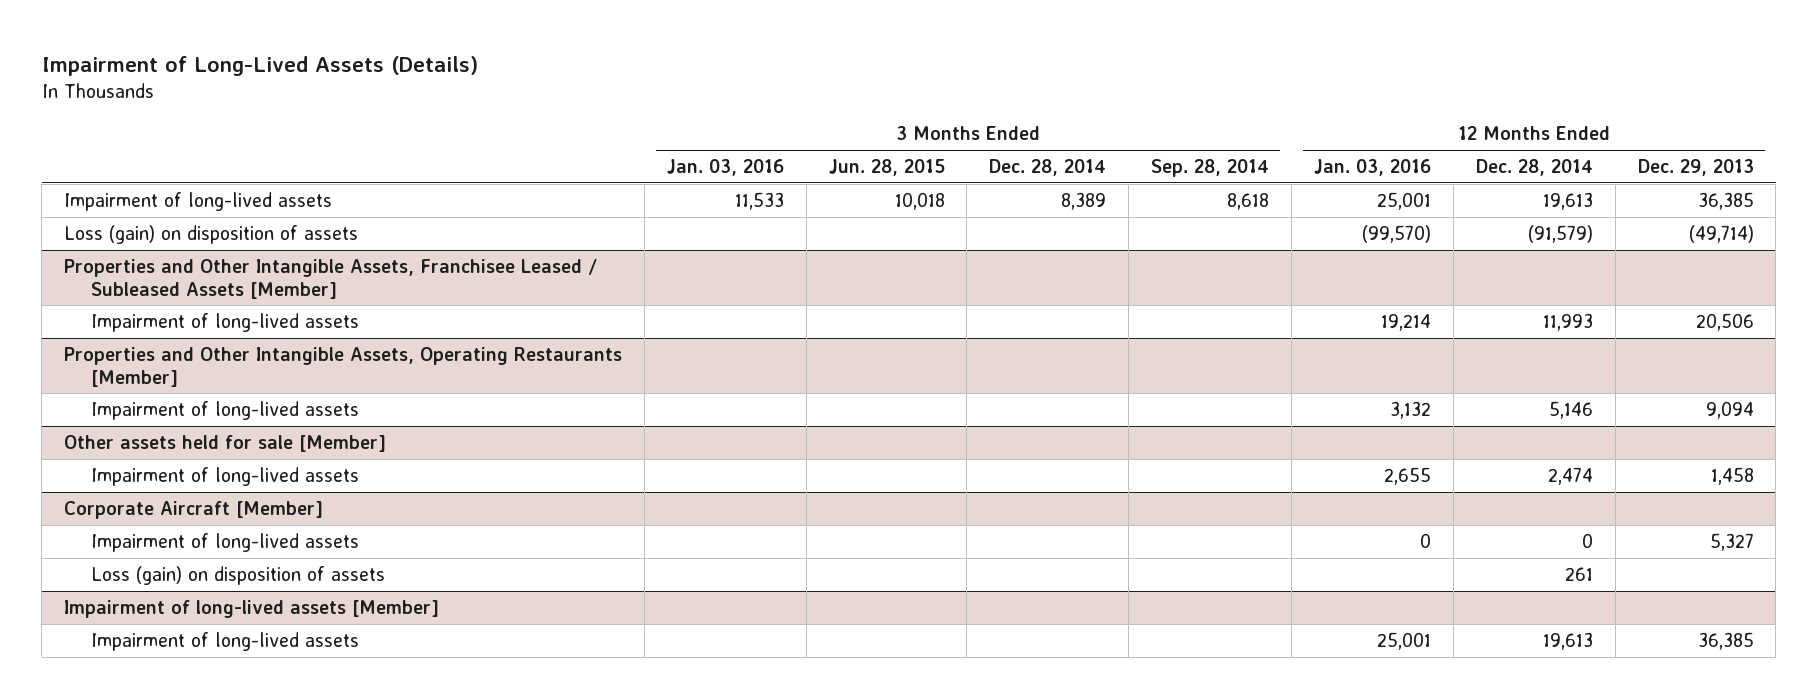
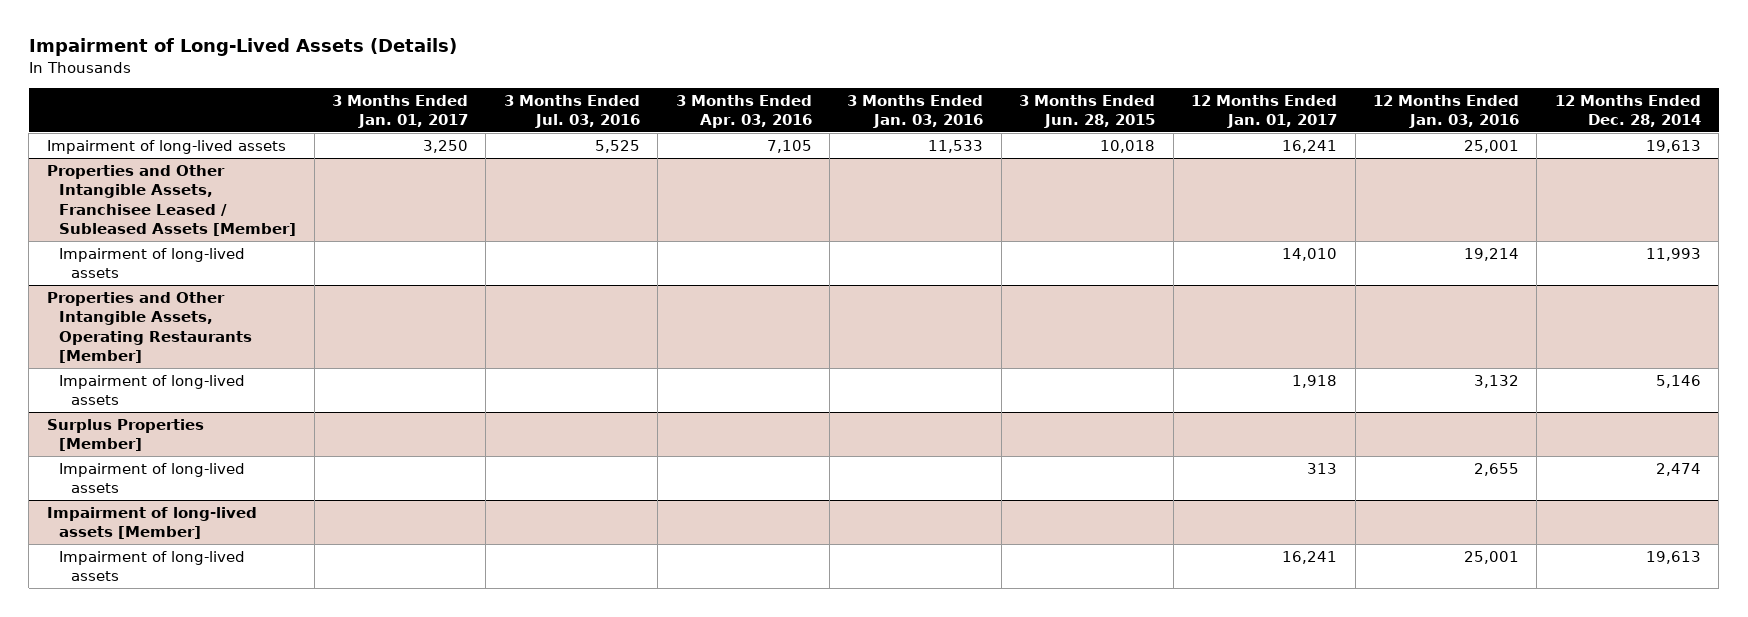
- | 3 Months Ended Jan. 03, 2016 | 3 Months Ended Jun. 28, 2015 | 3 Months Ended Dec. 28, 2014 | 3 Months Ended Sep. 28, 2014 | 12 Months Ended Jan. 03, 2016 | 12 Months Ended Dec. 28, 2014 | 12 Months Ended Dec. 29, 2013
+ | 3 Months Ended Jan. 01, 2017 | 3 Months Ended Jul. 03, 2016 | 3 Months Ended Apr. 03, 2016 | 3 Months Ended Jan. 03, 2016 | 3 Months Ended Jun. 28, 2015 | 12 Months Ended Jan. 01, 2017 | 12 Months Ended Jan. 03, 2016 | 12 Months Ended Dec. 28, 2014
- Loss (gain) on disposition of assets | | | | | (99,570) | (91,579) | (49,714)
- Other assets held for sale [Member]
+ Surplus Properties [Member]
- Corporate Aircraft [Member]
- Impairment of long-lived assets | | | | | 0 | 0 | 5,327
- Loss (gain) on disposition of assets | | | | | | 261 |

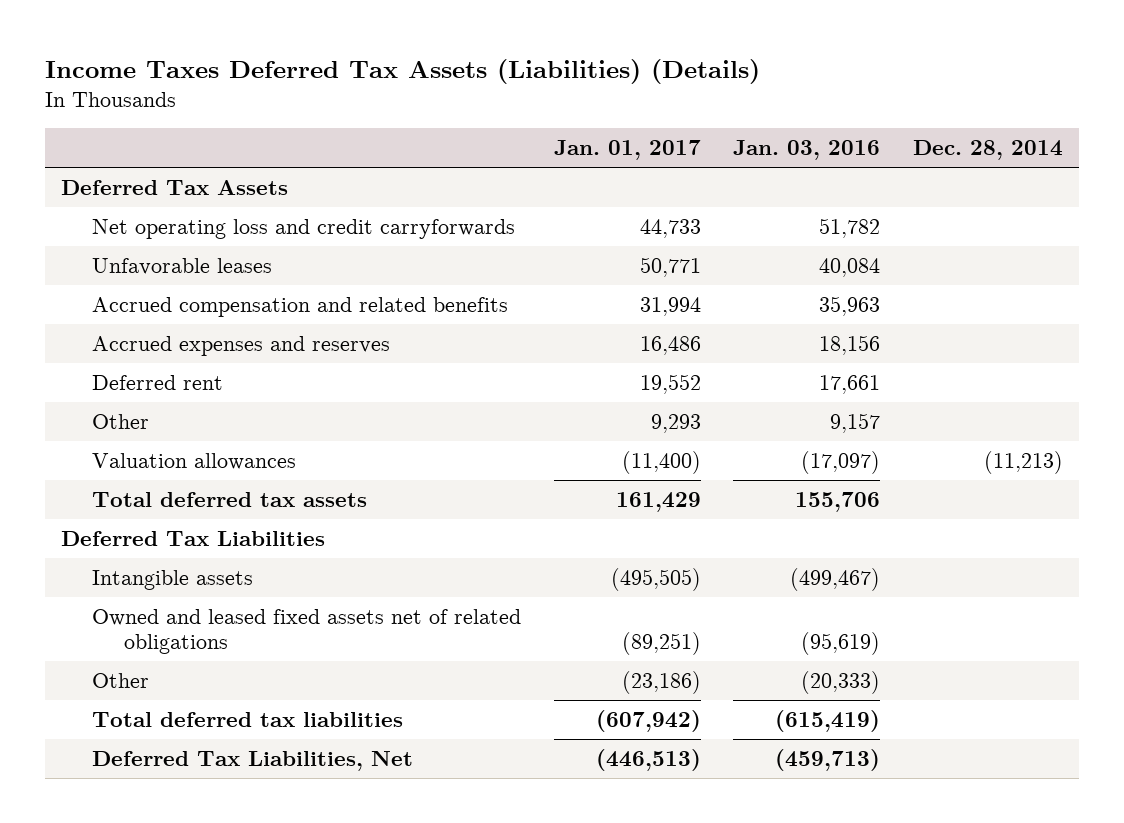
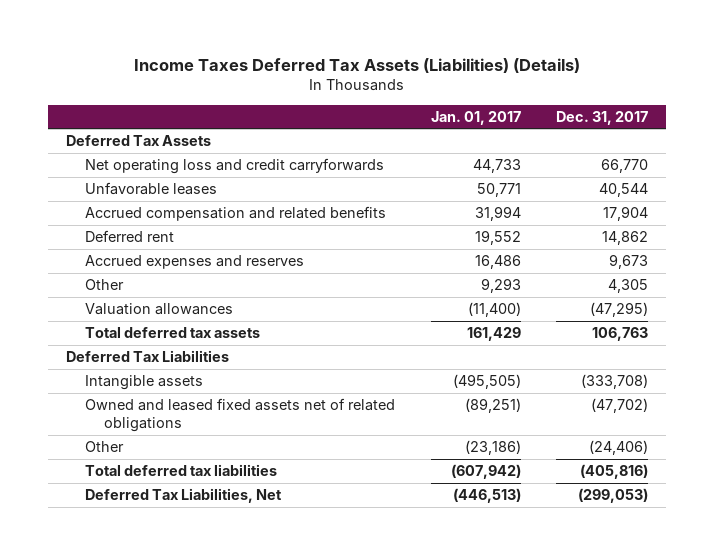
- | Jan. 01, 2017 | Jan. 03, 2016 | Dec. 28, 2014
+ | Jan. 01, 2017 | Dec. 31, 2017
moved down: Accrued expenses and reserves | 16,486 | 9,673

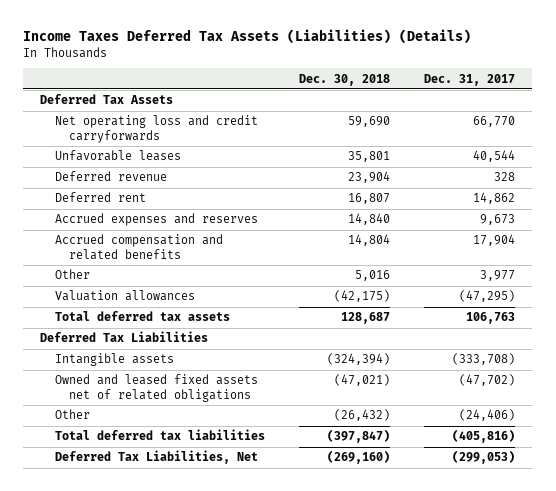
- | Jan. 01, 2017 | Dec. 31, 2017
+ | Dec. 30, 2018 | Dec. 31, 2017
+ Deferred revenue | 23,904 | 328
- Other | 9,293 | 4,305
moved down: Accrued compensation and related benefits | 14,804 | 17,904
+ Other | 5,016 | 3,977

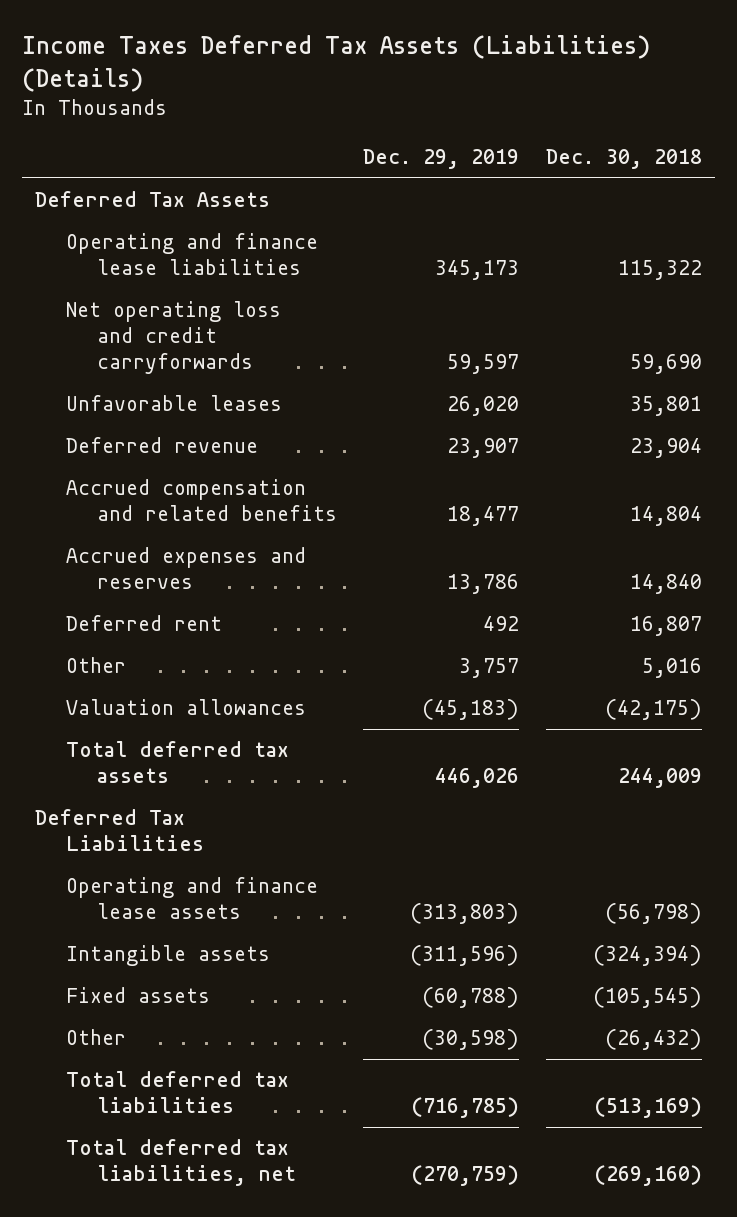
- | Dec. 30, 2018 | Dec. 31, 2017
+ | Dec. 29, 2019 | Dec. 30, 2018
+ Operating and finance lease liabilities | 345,173 | 115,322
moved down: Accrued expenses and reserves | 13,786 | 14,840
moved down: Deferred rent | 492 | 16,807
- Total deferred tax assets | 128,687 | 106,763
+ Total deferred tax assets | 446,026 | 244,009
+ Operating and finance lease assets | (313,803) | (56,798)
- Owned and leased fixed assets net of related obligations | (47,021) | (47,702)
+ Fixed assets | (60,788) | (105,545)
- Total deferred tax liabilities | (397,847) | (405,816)
- Deferred Tax Liabilities, Net | (269,160) | (299,053)
+ Total deferred tax liabilities | (716,785) | (513,169)
+ Total deferred tax liabilities, net | (270,759) | (269,160)

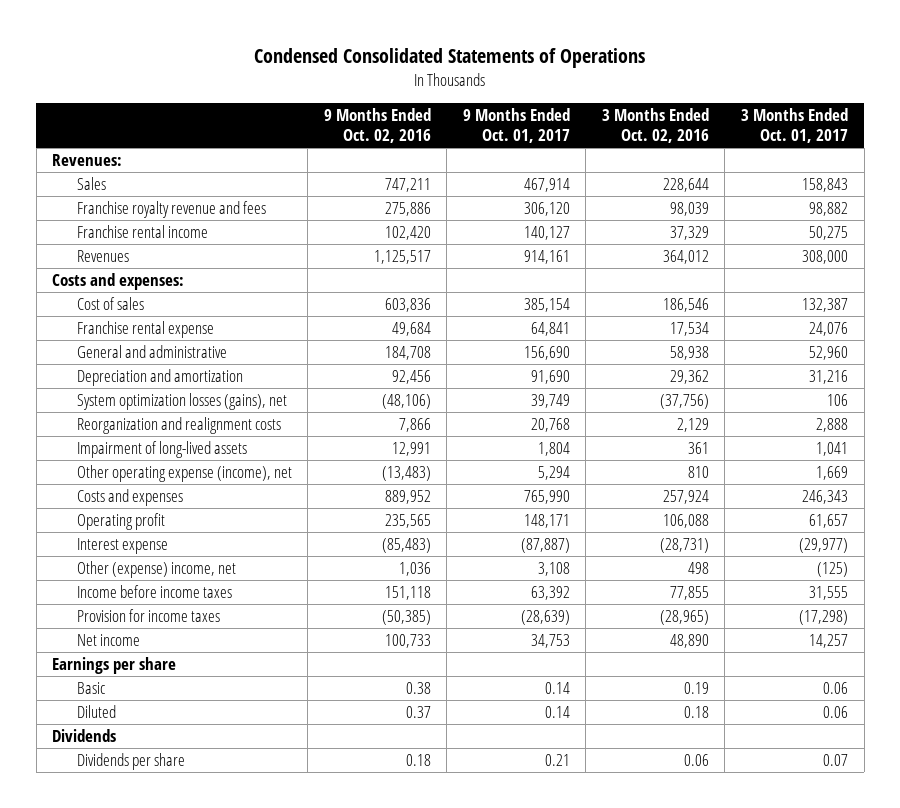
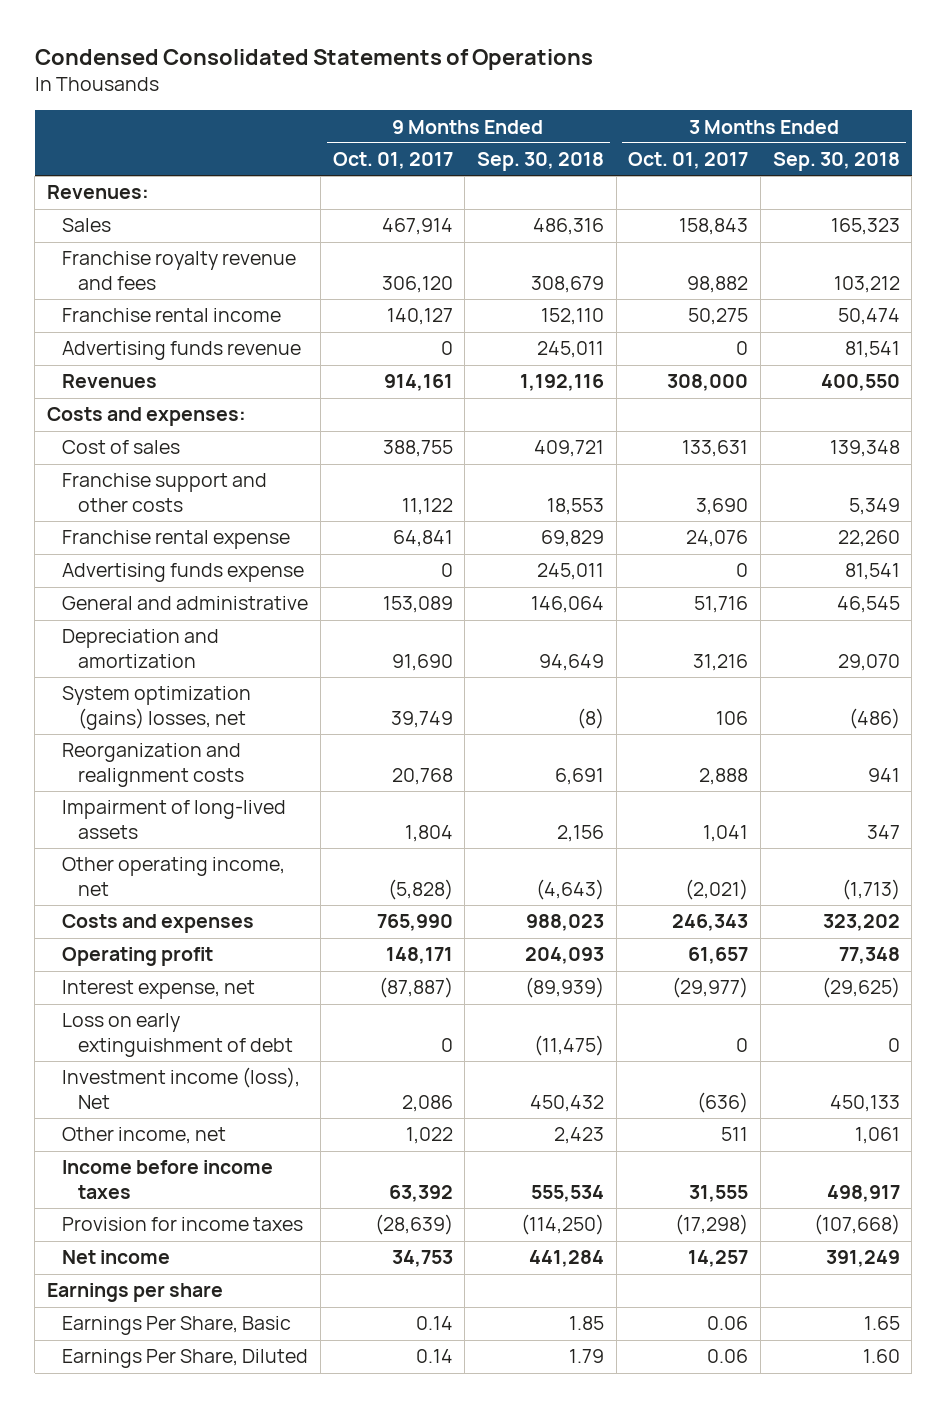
- | 9 Months Ended Oct. 02, 2016 | 9 Months Ended Oct. 01, 2017 | 3 Months Ended Oct. 02, 2016 | 3 Months Ended Oct. 01, 2017
+ | 9 Months Ended Oct. 01, 2017 | 9 Months Ended Sep. 30, 2018 | 3 Months Ended Oct. 01, 2017 | 3 Months Ended Sep. 30, 2018
+ Advertising funds revenue | 0 | 245,011 | 0 | 81,541
- Cost of sales | 603,836 | 385,154 | 186,546 | 132,387
+ Cost of sales | 388,755 | 409,721 | 133,631 | 139,348
+ Franchise support and other costs | 11,122 | 18,553 | 3,690 | 5,349
- General and administrative | 184,708 | 156,690 | 58,938 | 52,960
+ Advertising funds expense | 0 | 245,011 | 0 | 81,541
+ General and administrative | 153,089 | 146,064 | 51,716 | 46,545
- System optimization losses (gains), net | (48,106) | 39,749 | (37,756) | 106
+ System optimization (gains) losses, net | 39,749 | (8) | 106 | (486)
- Other operating expense (income), net | (13,483) | 5,294 | 810 | 1,669
+ Other operating income, net | (5,828) | (4,643) | (2,021) | (1,713)
- Interest expense | (85,483) | (87,887) | (28,731) | (29,977)
- Other (expense) income, net | 1,036 | 3,108 | 498 | (125)
+ Interest expense, net | (87,887) | (89,939) | (29,977) | (29,625)
+ Loss on early extinguishment of debt | 0 | (11,475) | 0 | 0
+ Investment income (loss), Net | 2,086 | 450,432 | (636) | 450,133
+ Other income, net | 1,022 | 2,423 | 511 | 1,061
- Basic | 0.38 | 0.14 | 0.19 | 0.06
- Diluted | 0.37 | 0.14 | 0.18 | 0.06
- Dividends
- Dividends per share | 0.18 | 0.21 | 0.06 | 0.07
+ Earnings Per Share, Basic | 0.14 | 1.85 | 0.06 | 1.65
+ Earnings Per Share, Diluted | 0.14 | 1.79 | 0.06 | 1.60

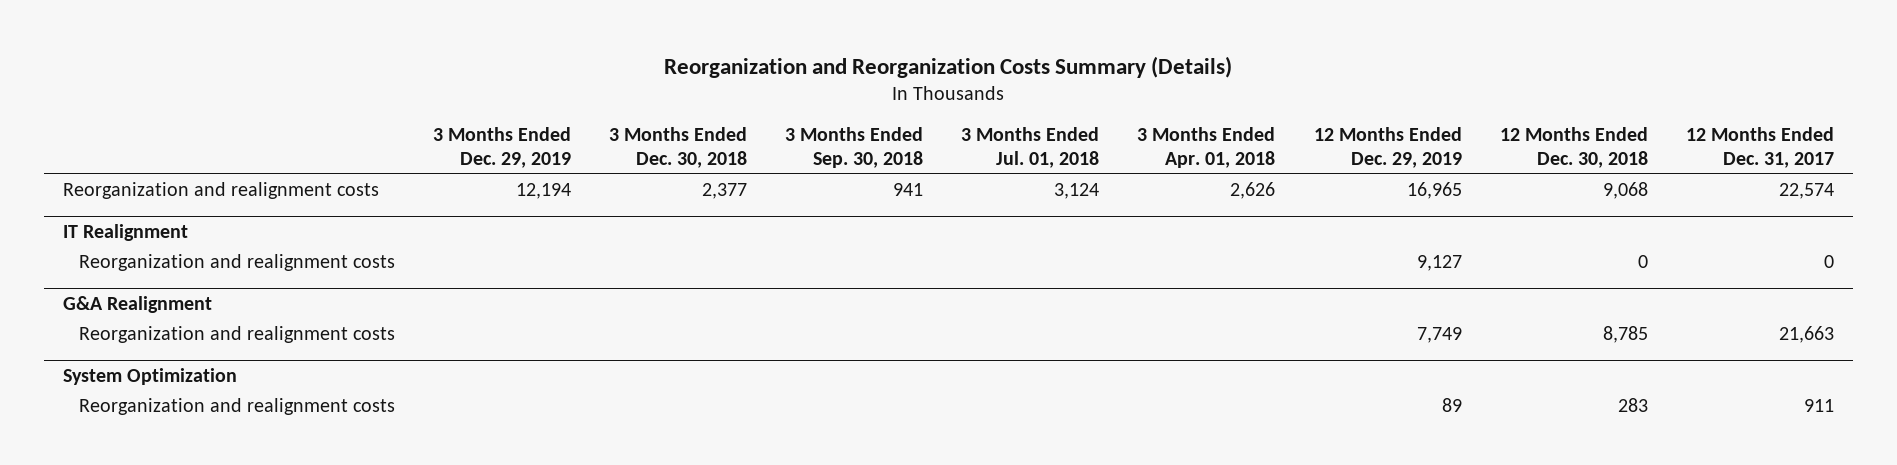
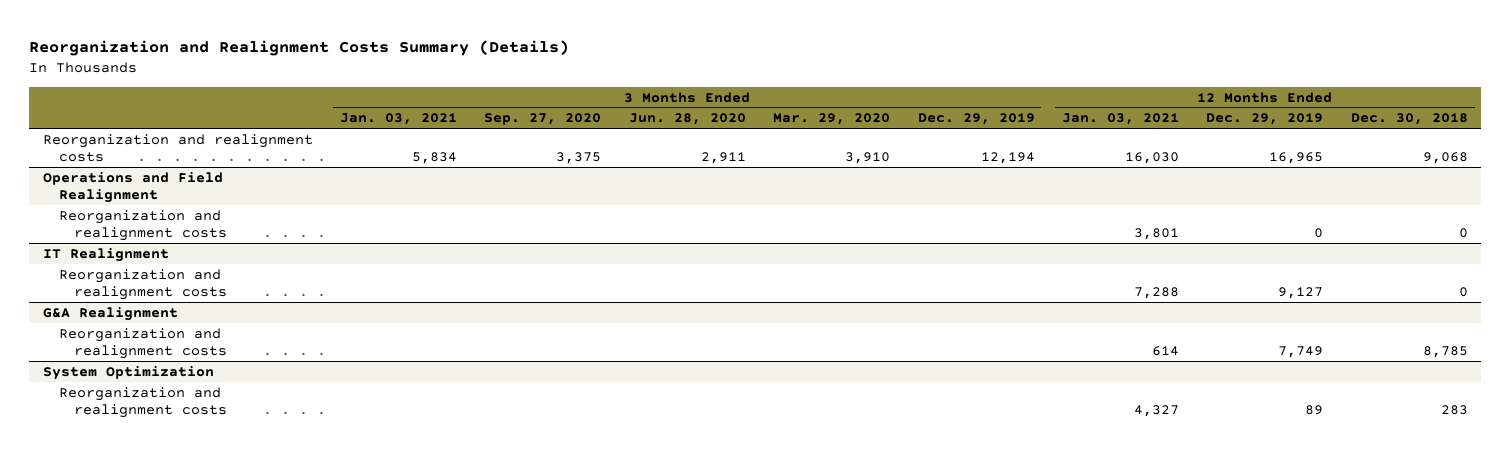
- Reorganization and Reorganization Costs Summary (Details)
+ Reorganization and Realignment Costs Summary (Details)
- | 3 Months Ended Dec. 29, 2019 | 3 Months Ended Dec. 30, 2018 | 3 Months Ended Sep. 30, 2018 | 3 Months Ended Jul. 01, 2018 | 3 Months Ended Apr. 01, 2018 | 12 Months Ended Dec. 29, 2019 | 12 Months Ended Dec. 30, 2018 | 12 Months Ended Dec. 31, 2017
+ | 3 Months Ended Jan. 03, 2021 | 3 Months Ended Sep. 27, 2020 | 3 Months Ended Jun. 28, 2020 | 3 Months Ended Mar. 29, 2020 | 3 Months Ended Dec. 29, 2019 | 12 Months Ended Jan. 03, 2021 | 12 Months Ended Dec. 29, 2019 | 12 Months Ended Dec. 30, 2018
+ Operations and Field Realignment
+ Reorganization and realignment costs | | | | | | 3,801 | 0 | 0

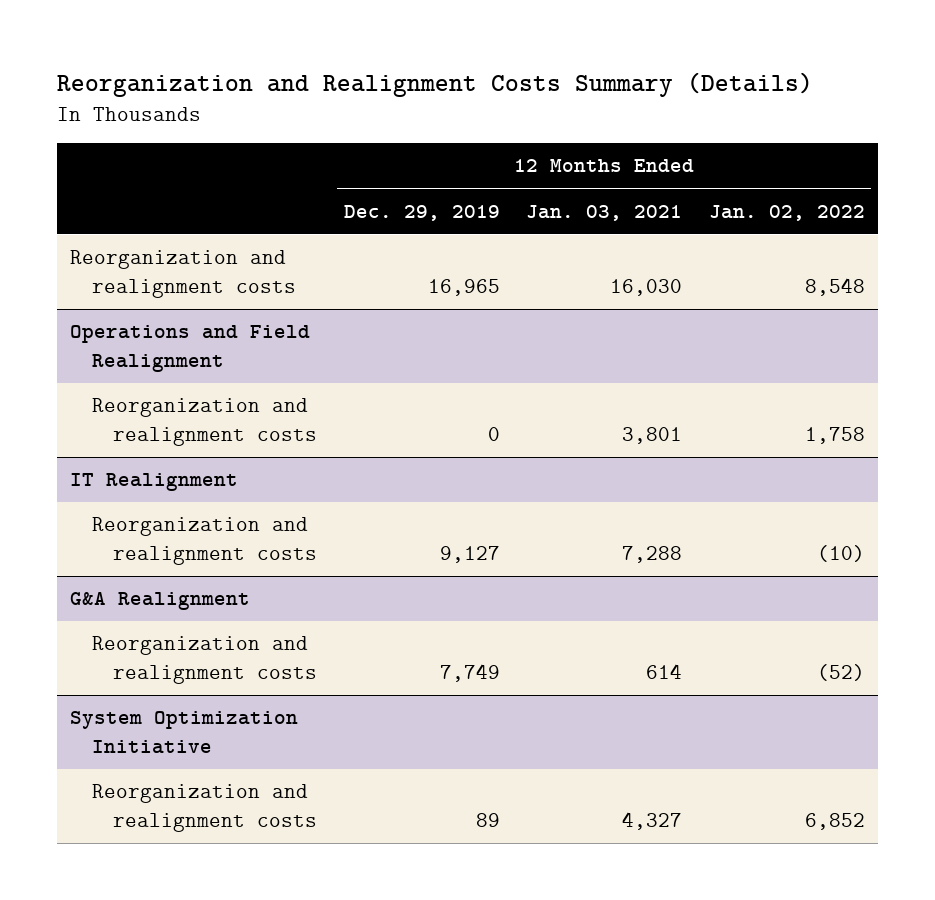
- | 3 Months Ended Jan. 03, 2021 | 3 Months Ended Sep. 27, 2020 | 3 Months Ended Jun. 28, 2020 | 3 Months Ended Mar. 29, 2020 | 3 Months Ended Dec. 29, 2019 | 12 Months Ended Jan. 03, 2021 | 12 Months Ended Dec. 29, 2019 | 12 Months Ended Dec. 30, 2018
+ | 12 Months Ended Dec. 29, 2019 | 12 Months Ended Jan. 03, 2021 | 12 Months Ended Jan. 02, 2022
- System Optimization
+ System Optimization Initiative

